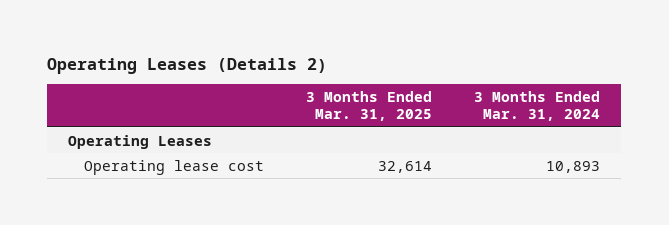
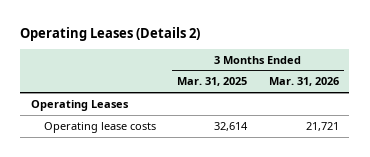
- | 3 Months Ended Mar. 31, 2025 | 3 Months Ended Mar. 31, 2024
+ | 3 Months Ended Mar. 31, 2025 | 3 Months Ended Mar. 31, 2026
- Operating lease cost | 32,614 | 10,893
+ Operating lease costs | 32,614 | 21,721

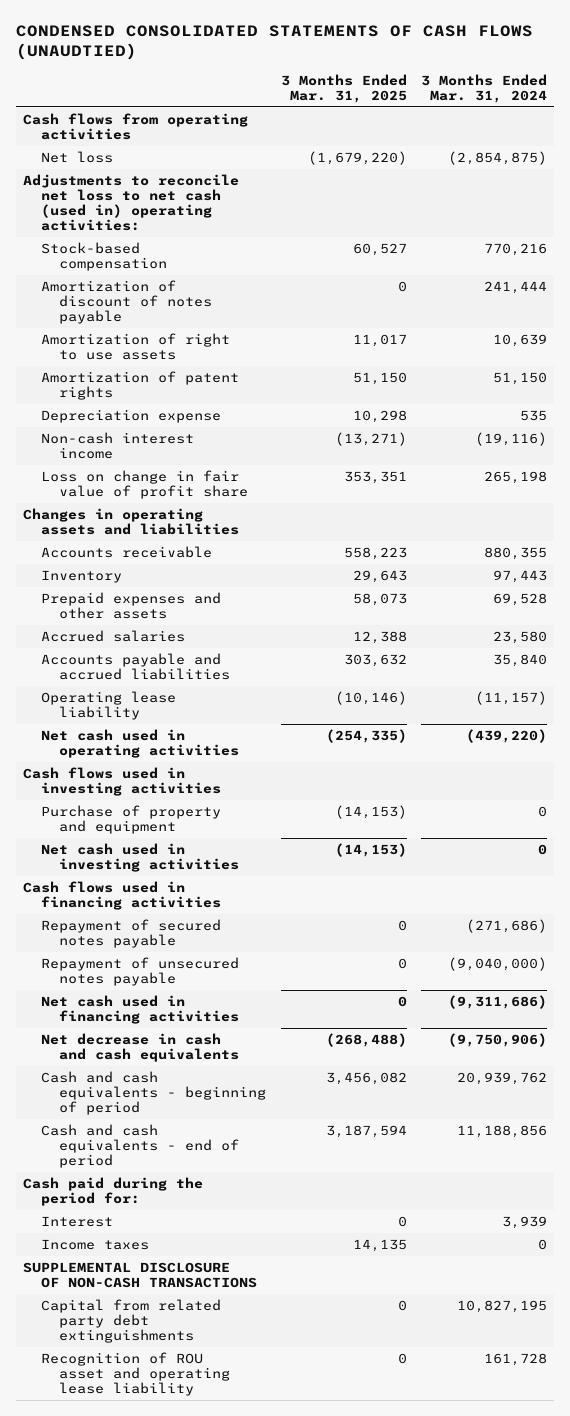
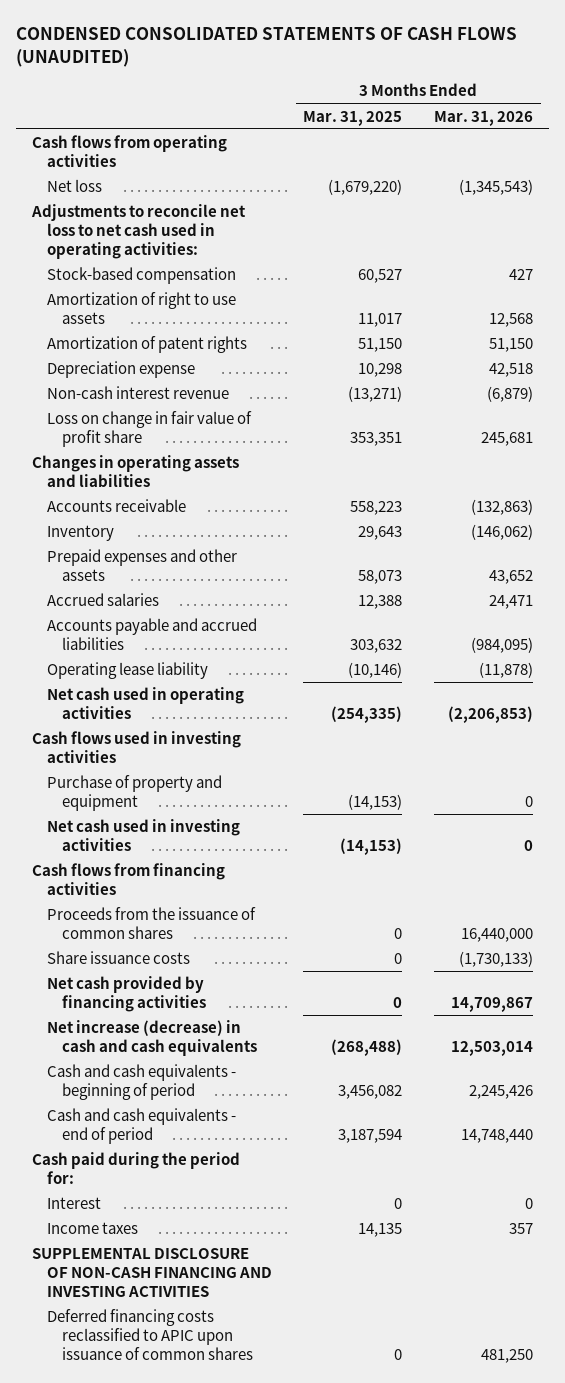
- CONDENSED CONSOLIDATED STATEMENTS OF CASH FLOWS (UNAUDTIED)
+ CONDENSED CONSOLIDATED STATEMENTS OF CASH FLOWS (UNAUDITED)
- | 3 Months Ended Mar. 31, 2025 | 3 Months Ended Mar. 31, 2024
+ | 3 Months Ended Mar. 31, 2025 | 3 Months Ended Mar. 31, 2026
- Adjustments to reconcile net loss to net cash (used in) operating activities:
+ Adjustments to reconcile net loss to net cash used in operating activities:
- Amortization of discount of notes payable | 0 | 241,444
- Non-cash interest income | (13,271) | (19,116)
+ Non-cash interest revenue | (13,271) | (6,879)
- Cash flows used in financing activities
- Repayment of secured notes payable | 0 | (271,686)
- Repayment of unsecured notes payable | 0 | (9,040,000)
- Net cash used in financing activities | 0 | (9,311,686)
- Net decrease in cash and cash equivalents | (268,488) | (9,750,906)
+ Cash flows from financing activities
+ Proceeds from the issuance of common shares | 0 | 16,440,000
+ Share issuance costs | 0 | (1,730,133)
+ Net cash provided by financing activities | 0 | 14,709,867
+ Net increase (decrease) in cash and cash equivalents | (268,488) | 12,503,014
- SUPPLEMENTAL DISCLOSURE OF NON-CASH TRANSACTIONS
- Capital from related party debt extinguishments | 0 | 10,827,195
- Recognition of ROU asset and operating lease liability | 0 | 161,728
+ SUPPLEMENTAL DISCLOSURE OF NON-CASH FINANCING AND INVESTING ACTIVITIES
+ Deferred financing costs reclassified to APIC upon issuance of common shares | 0 | 481,250

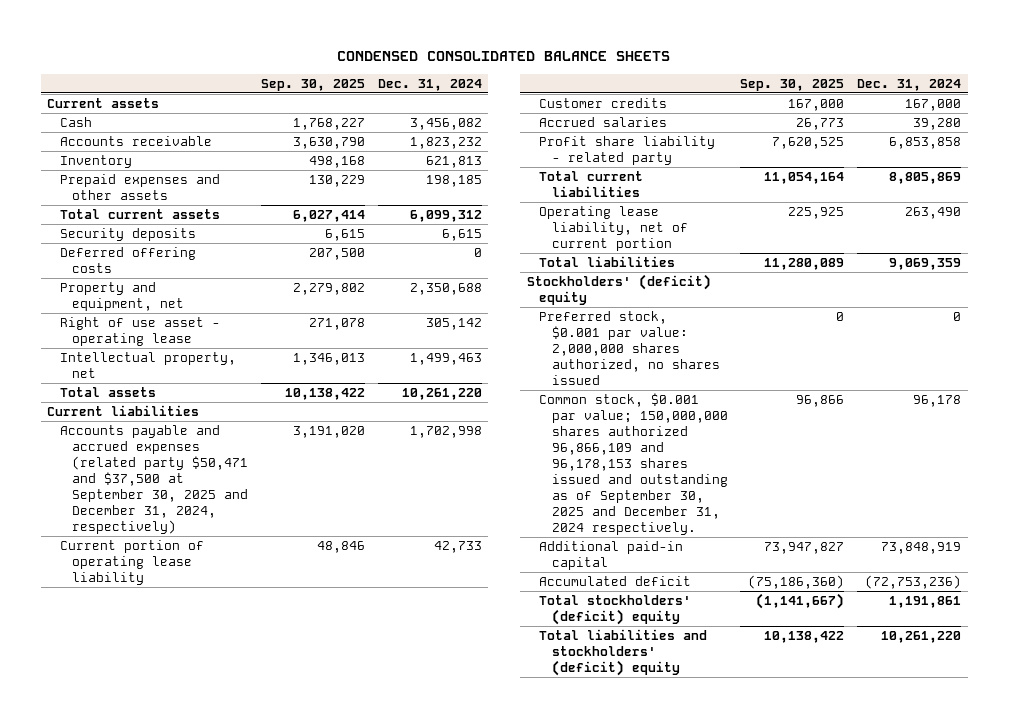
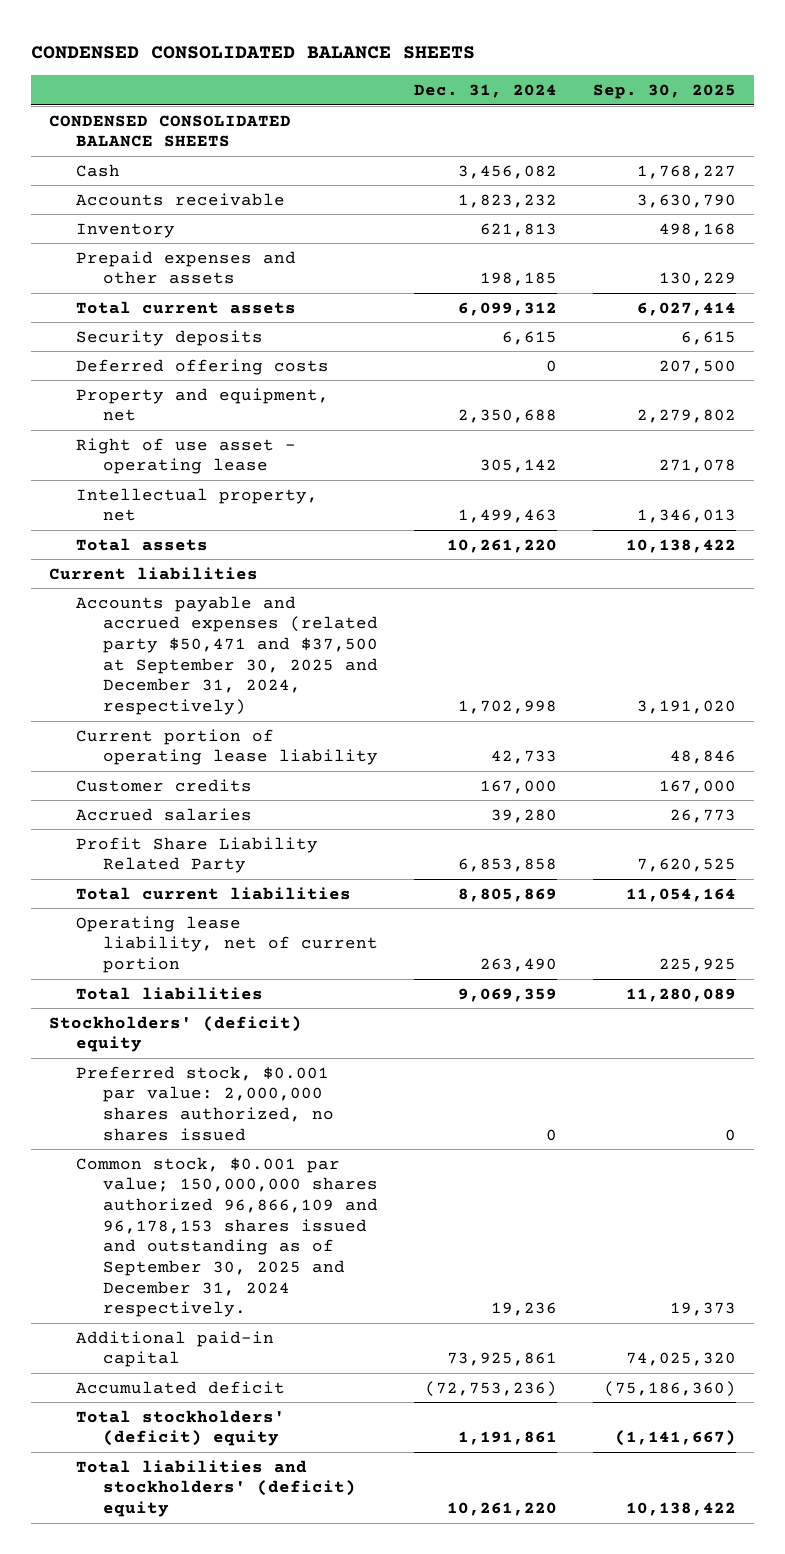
- | Sep. 30, 2025 | Dec. 31, 2024
+ | Dec. 31, 2024 | Sep. 30, 2025
- Current assets
+ CONDENSED CONSOLIDATED BALANCE SHEETS
- Profit share liability - related party | 7,620,525 | 6,853,858
+ Profit Share Liability Related Party | 6,853,858 | 7,620,525
- Common stock, $0.001 par value; 150,000,000 shares authorized 96,866,109 and 96,178,153 shares issued and outstanding as of September 30, 2025 and December 31, 2024 respectively. | 96,866 | 96,178
- Additional paid-in capital | 73,947,827 | 73,848,919
+ Common stock, $0.001 par value; 150,000,000 shares authorized 96,866,109 and 96,178,153 shares issued and outstanding as of September 30, 2025 and December 31, 2024 respectively. | 19,236 | 19,373
+ Additional paid-in capital | 73,925,861 | 74,025,320

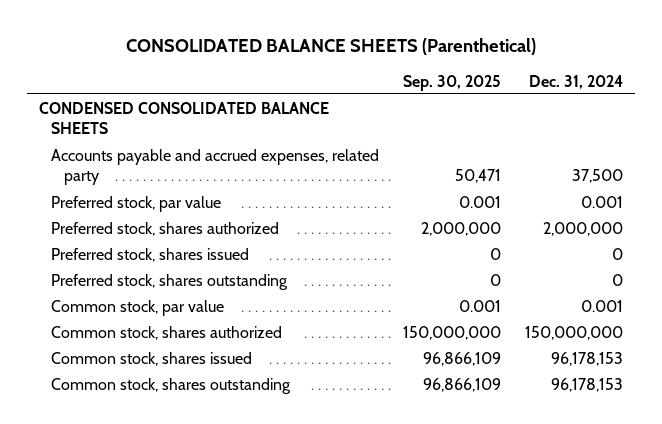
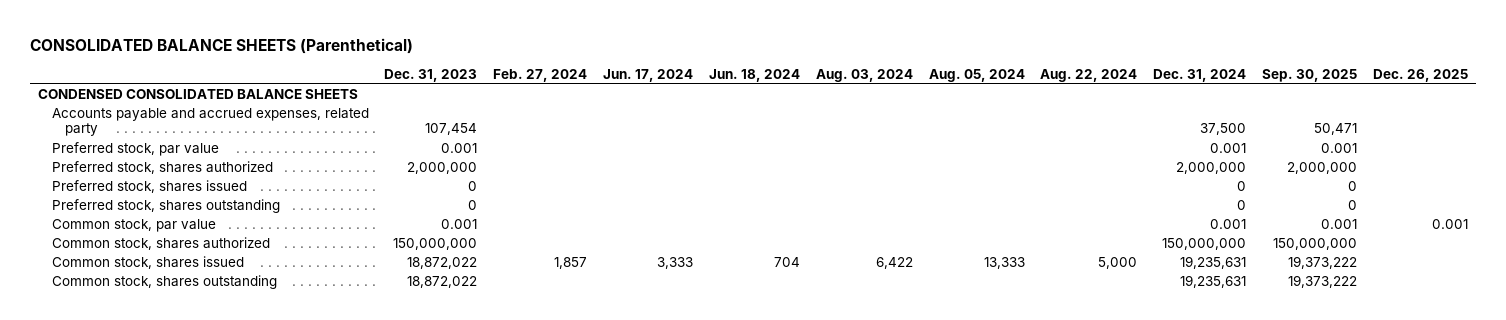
- | Sep. 30, 2025 | Dec. 31, 2024
+ | Dec. 31, 2023 | Feb. 27, 2024 | Jun. 17, 2024 | Jun. 18, 2024 | Aug. 03, 2024 | Aug. 05, 2024 | Aug. 22, 2024 | Dec. 31, 2024 | Sep. 30, 2025 | Dec. 26, 2025
- Common stock, shares issued | 96,866,109 | 96,178,153
- Common stock, shares outstanding | 96,866,109 | 96,178,153
+ Common stock, shares issued | 18,872,022 | 1,857 | 3,333 | 704 | 6,422 | 13,333 | 5,000 | 19,235,631 | 19,373,222 |
+ Common stock, shares outstanding | 18,872,022 | | | | | | | 19,235,631 | 19,373,222 |

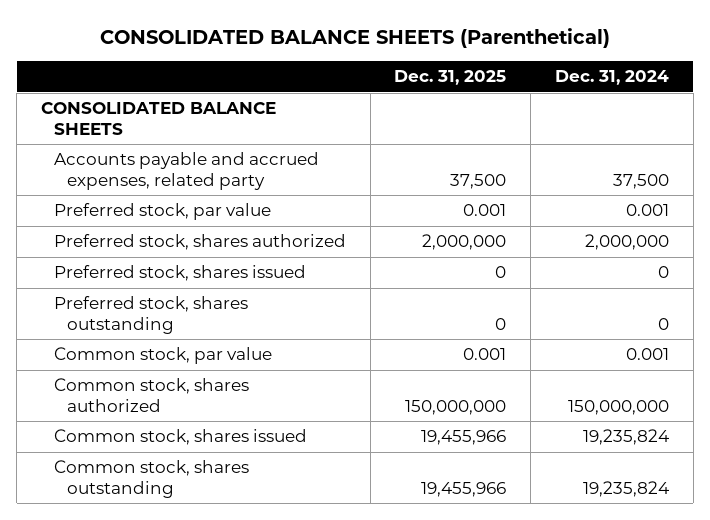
- | Dec. 31, 2023 | Feb. 27, 2024 | Jun. 17, 2024 | Jun. 18, 2024 | Aug. 03, 2024 | Aug. 05, 2024 | Aug. 22, 2024 | Dec. 31, 2024 | Sep. 30, 2025 | Dec. 26, 2025
+ | Dec. 31, 2025 | Dec. 31, 2024
- CONDENSED CONSOLIDATED BALANCE SHEETS
+ CONSOLIDATED BALANCE SHEETS
- Common stock, shares issued | 18,872,022 | 1,857 | 3,333 | 704 | 6,422 | 13,333 | 5,000 | 19,235,631 | 19,373,222 |
- Common stock, shares outstanding | 18,872,022 | | | | | | | 19,235,631 | 19,373,222 |
+ Common stock, shares issued | 19,455,966 | 19,235,824
+ Common stock, shares outstanding | 19,455,966 | 19,235,824

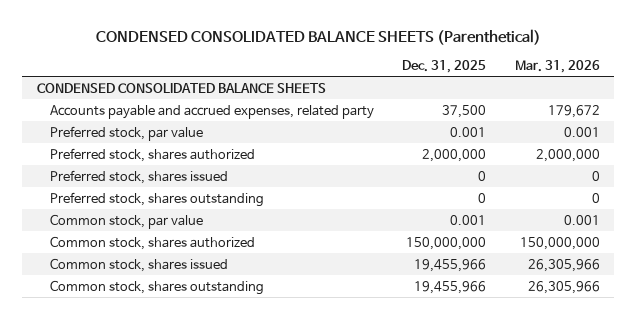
- CONSOLIDATED BALANCE SHEETS (Parenthetical)
+ CONDENSED CONSOLIDATED BALANCE SHEETS (Parenthetical)
- | Dec. 31, 2025 | Dec. 31, 2024
+ | Dec. 31, 2025 | Mar. 31, 2026
- CONSOLIDATED BALANCE SHEETS
+ CONDENSED CONSOLIDATED BALANCE SHEETS

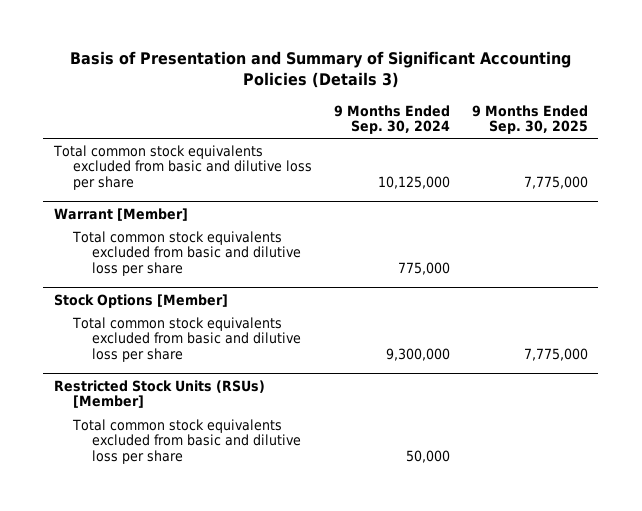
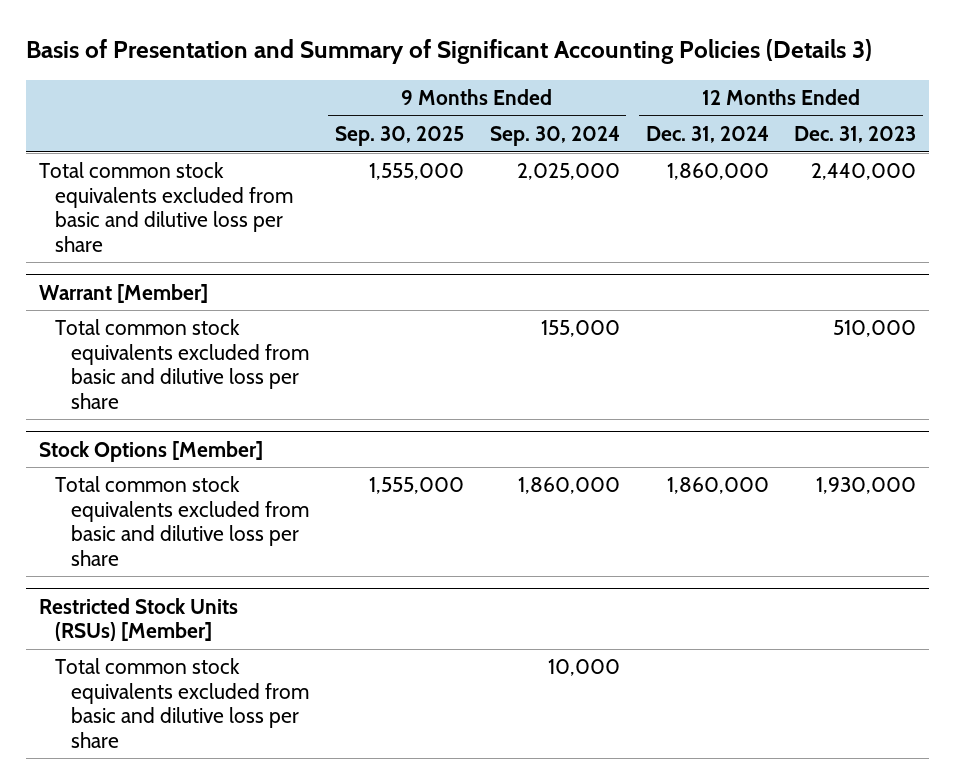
- | 9 Months Ended Sep. 30, 2024 | 9 Months Ended Sep. 30, 2025
+ | 9 Months Ended Sep. 30, 2025 | 9 Months Ended Sep. 30, 2024 | 12 Months Ended Dec. 31, 2024 | 12 Months Ended Dec. 31, 2023
- Total common stock equivalents excluded from basic and dilutive loss per share | 10,125,000 | 7,775,000
+ Total common stock equivalents excluded from basic and dilutive loss per share | 1,555,000 | 2,025,000 | 1,860,000 | 2,440,000
@ Warrant [Member]
- Total common stock equivalents excluded from basic and dilutive loss per share | 775,000 |
+ Total common stock equivalents excluded from basic and dilutive loss per share | | 155,000 | | 510,000
@ Stock Options [Member]
- Total common stock equivalents excluded from basic and dilutive loss per share | 9,300,000 | 7,775,000
+ Total common stock equivalents excluded from basic and dilutive loss per share | 1,555,000 | 1,860,000 | 1,860,000 | 1,930,000
@ Restricted Stock Units (RSUs) [Member]
- Total common stock equivalents excluded from basic and dilutive loss per share | 50,000 |
+ Total common stock equivalents excluded from basic and dilutive loss per share | | 10,000 | |

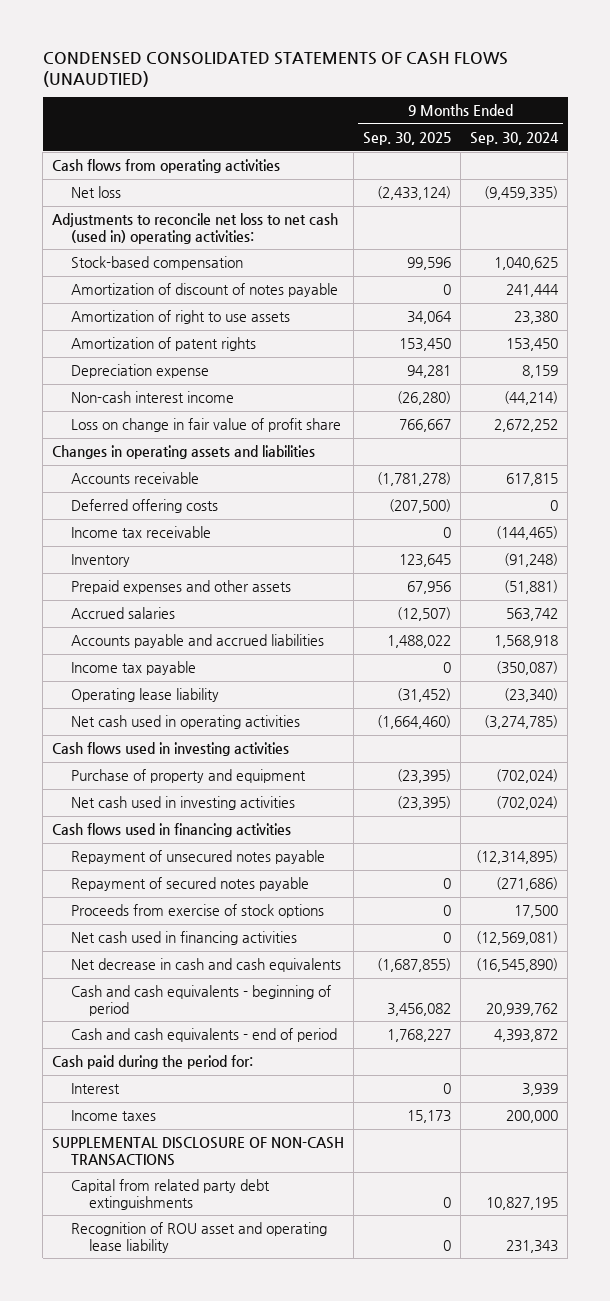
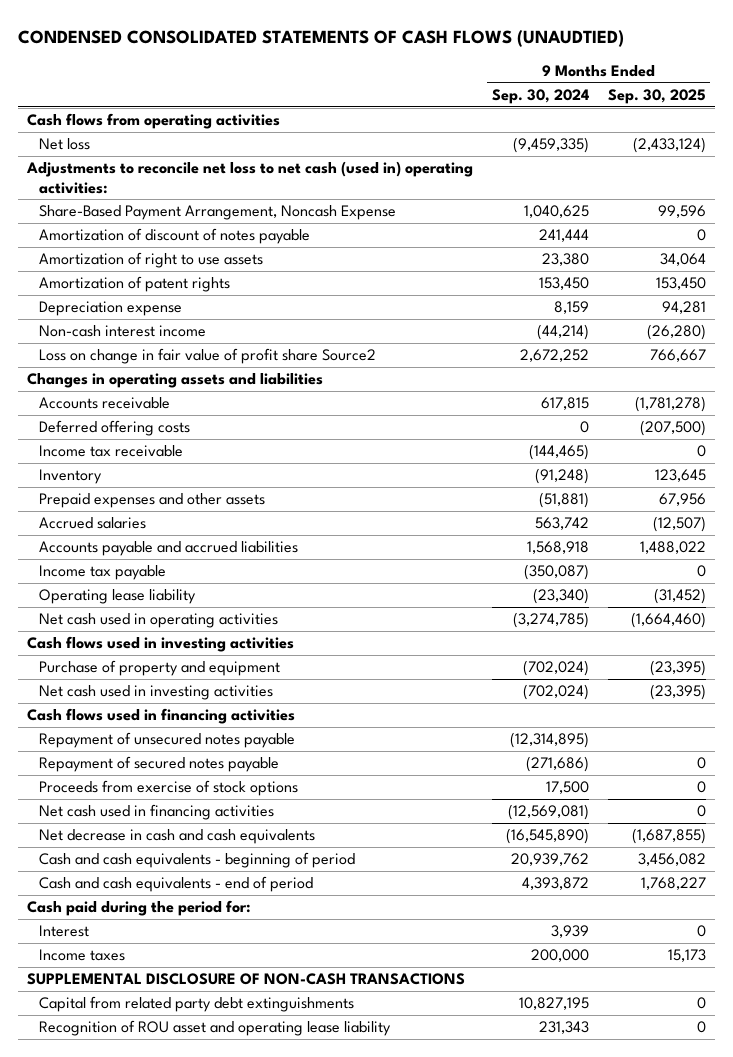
- | 9 Months Ended Sep. 30, 2025 | 9 Months Ended Sep. 30, 2024
+ | 9 Months Ended Sep. 30, 2024 | 9 Months Ended Sep. 30, 2025
- Stock-based compensation | 99,596 | 1,040,625
+ Share-Based Payment Arrangement, Noncash Expense | 1,040,625 | 99,596
- Loss on change in fair value of profit share | 766,667 | 2,672,252
+ Loss on change in fair value of profit share Source2 | 2,672,252 | 766,667

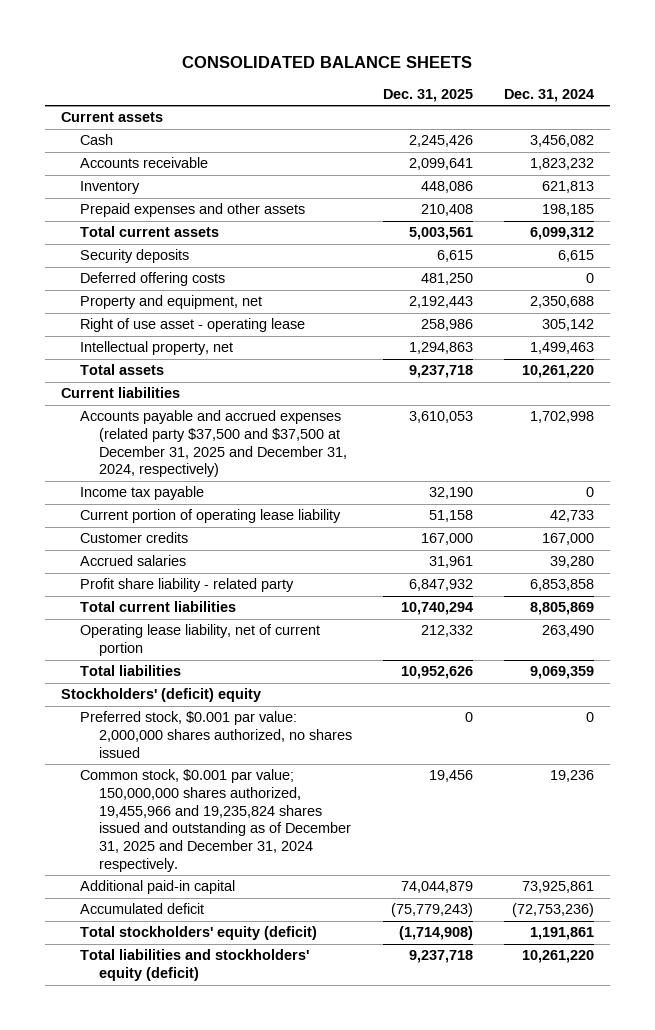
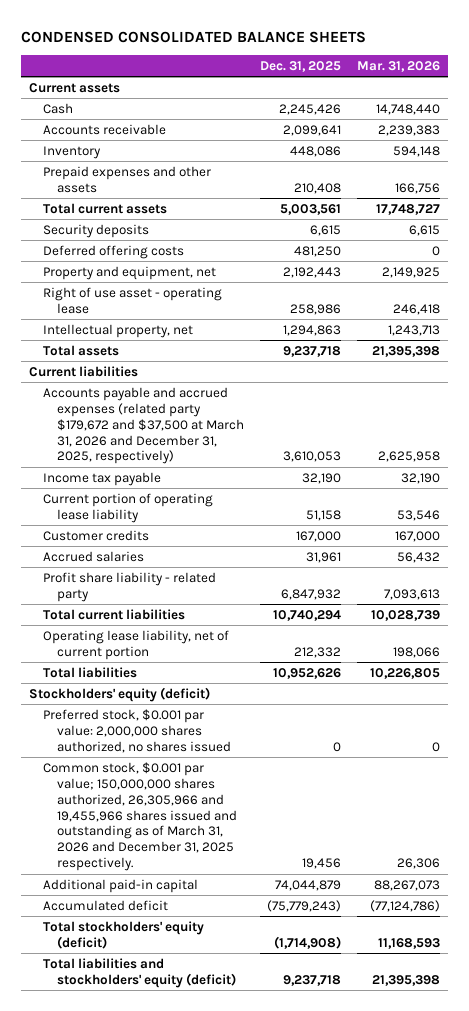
- CONSOLIDATED BALANCE SHEETS
+ CONDENSED CONSOLIDATED BALANCE SHEETS
- | Dec. 31, 2025 | Dec. 31, 2024
+ | Dec. 31, 2025 | Mar. 31, 2026
- Accounts payable and accrued expenses (related party $37,500 and $37,500 at December 31, 2025 and December 31, 2024, respectively) | 3,610,053 | 1,702,998
+ Accounts payable and accrued expenses (related party $179,672 and $37,500 at March 31, 2026 and December 31, 2025, respectively) | 3,610,053 | 2,625,958
- Stockholders' (deficit) equity
+ Stockholders' equity (deficit)
- Common stock, $0.001 par value; 150,000,000 shares authorized, 19,455,966 and 19,235,824 shares issued and outstanding as of December 31, 2025 and December 31, 2024 respectively. | 19,456 | 19,236
+ Common stock, $0.001 par value; 150,000,000 shares authorized, 26,305,966 and 19,455,966 shares issued and outstanding as of March 31, 2026 and December 31, 2025 respectively. | 19,456 | 26,306

